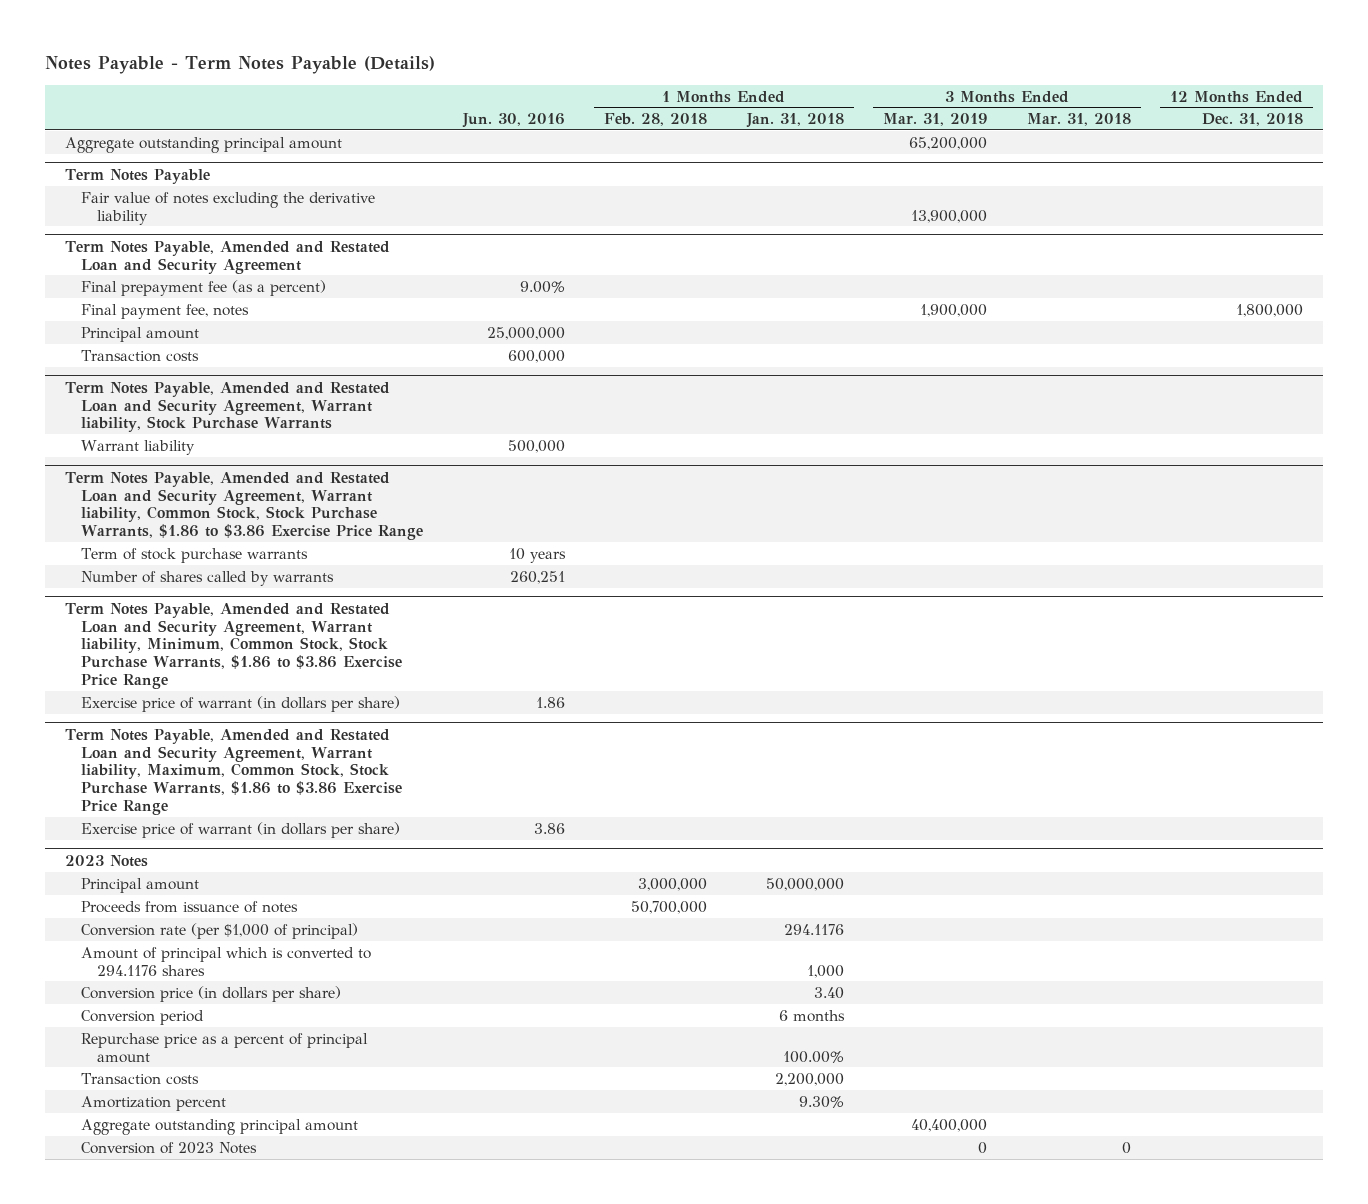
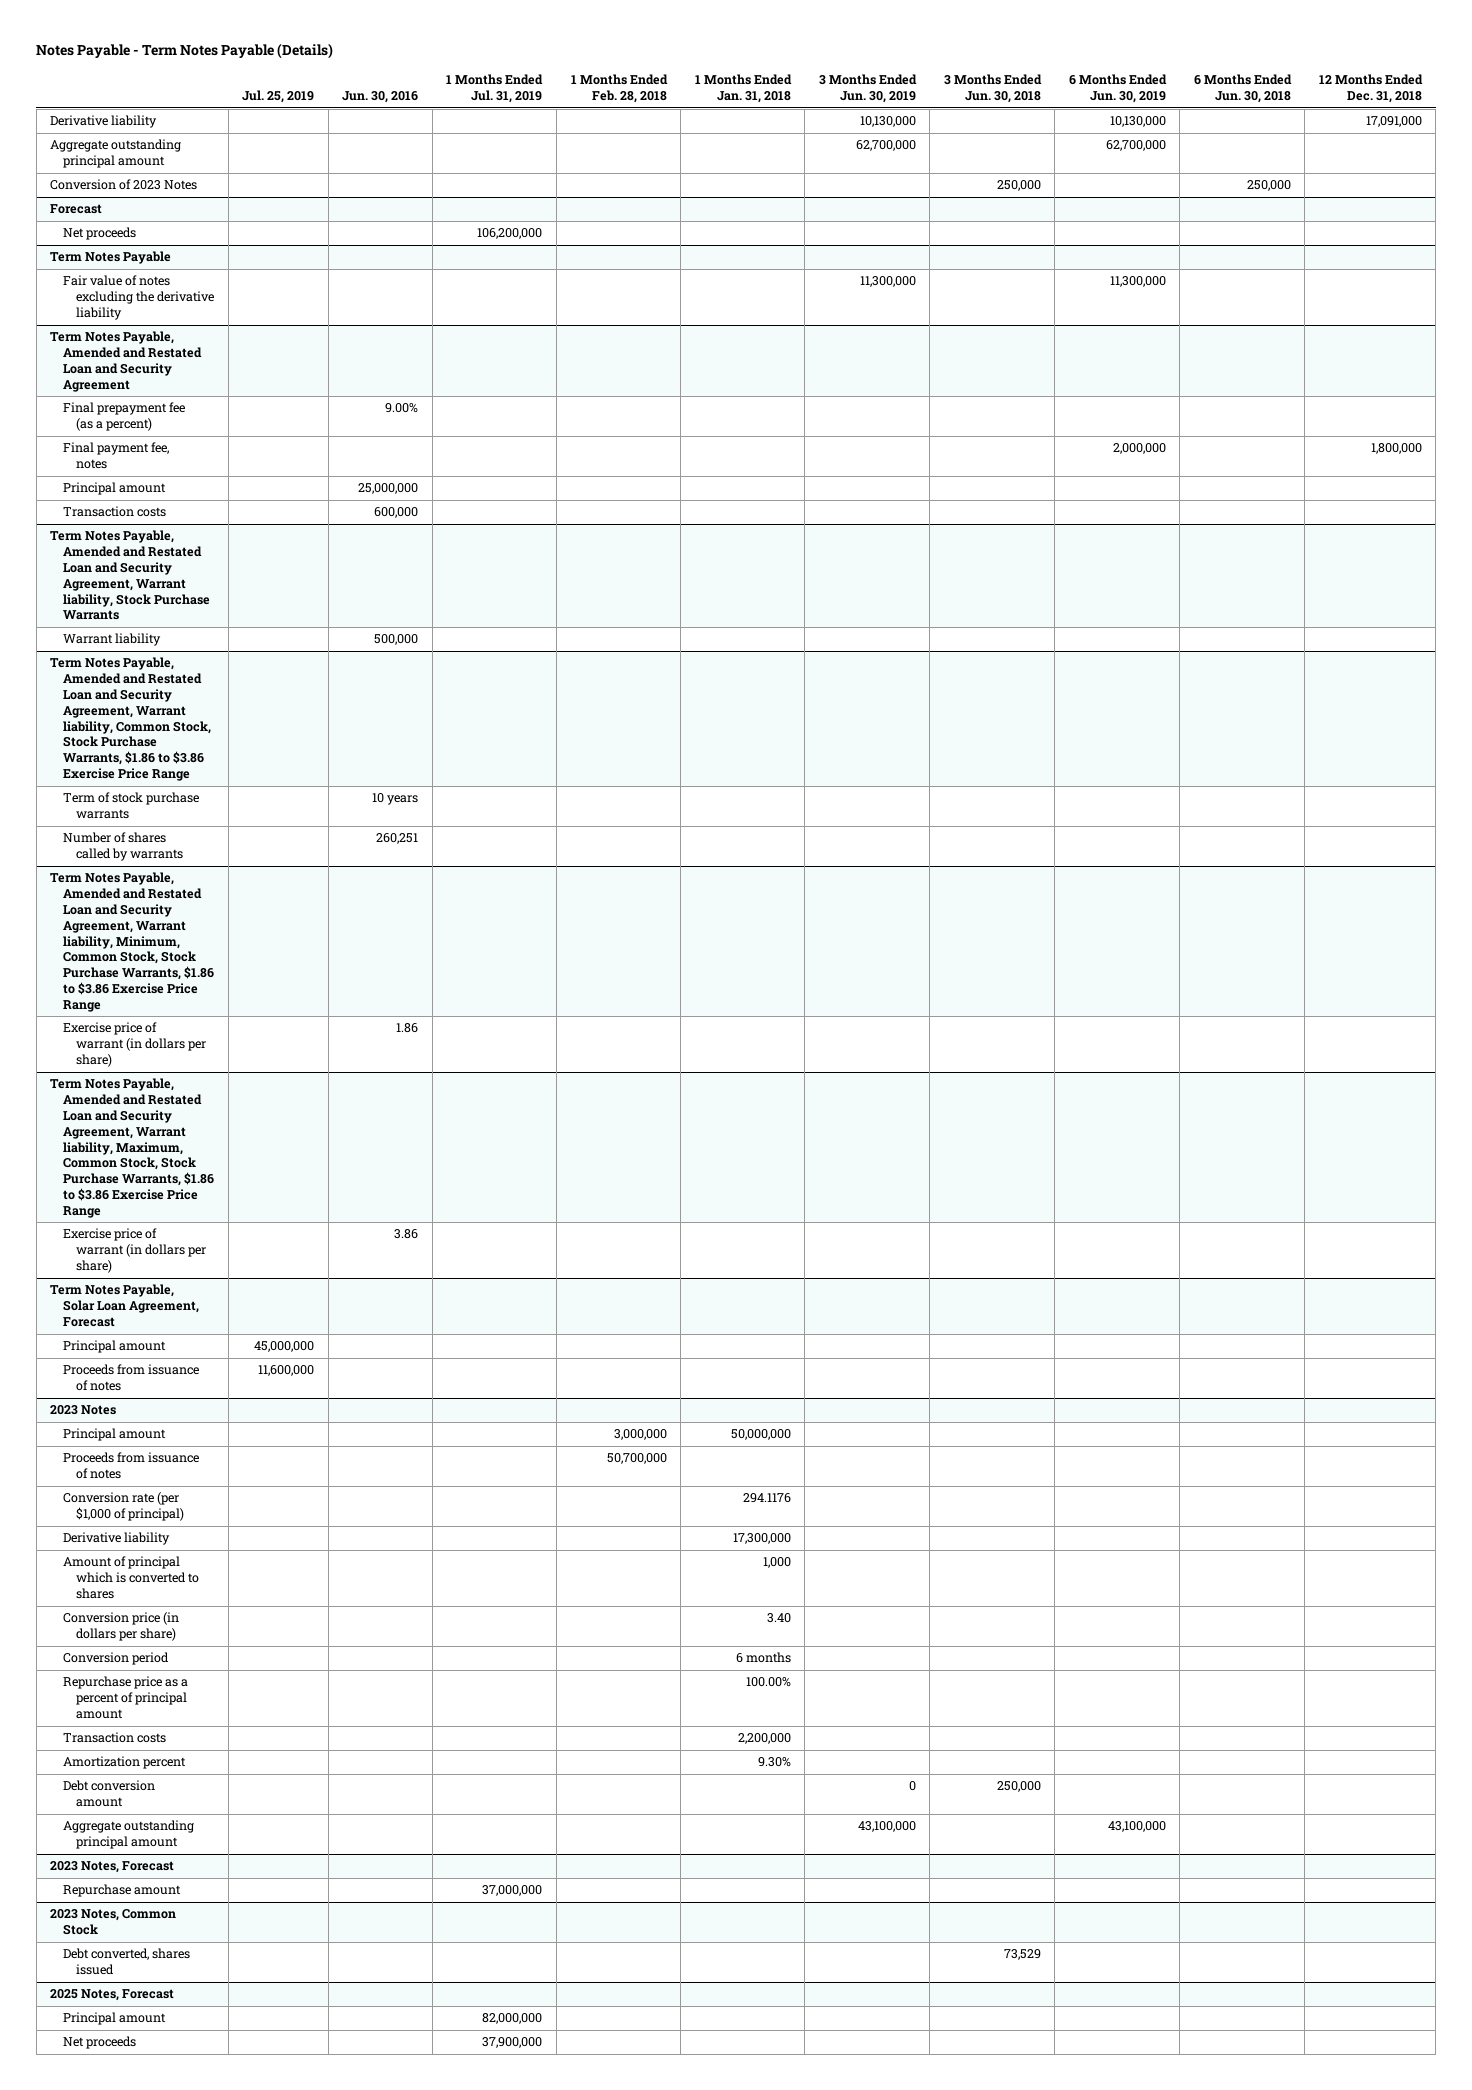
- | Jun. 30, 2016 | 1 Months Ended Feb. 28, 2018 | 1 Months Ended Jan. 31, 2018 | 3 Months Ended Mar. 31, 2019 | 3 Months Ended Mar. 31, 2018 | 12 Months Ended Dec. 31, 2018
+ | Jul. 25, 2019 | Jun. 30, 2016 | 1 Months Ended Jul. 31, 2019 | 1 Months Ended Feb. 28, 2018 | 1 Months Ended Jan. 31, 2018 | 3 Months Ended Jun. 30, 2019 | 3 Months Ended Jun. 30, 2018 | 6 Months Ended Jun. 30, 2019 | 6 Months Ended Jun. 30, 2018 | 12 Months Ended Dec. 31, 2018
+ Derivative liability | | | | | | 10,130,000 | | 10,130,000 | | 17,091,000
+ Conversion of 2023 Notes | | | | | | | 250,000 | | 250,000 |
+ Forecast
+ Net proceeds | | | 106,200,000 | | | | | | |
+ Term Notes Payable, Solar Loan Agreement, Forecast
+ Principal amount | 45,000,000 | | | | | | | | |
+ Proceeds from issuance of notes | 11,600,000 | | | | | | | | |
@ 2023 Notes
- Amount of principal which is converted to 294.1176 shares | | | 1,000 | | |
+ Derivative liability | | | | | 17,300,000 | | | | |
+ Amount of principal which is converted to shares | | | | | 1,000 | | | | |
+ Debt conversion amount | | | | | | 0 | 250,000 | | |
- Conversion of 2023 Notes | | | | 0 | 0 |
+ 2023 Notes, Forecast
+ Repurchase amount | | | 37,000,000 | | | | | | |
+ 2023 Notes, Common Stock
+ Debt converted, shares issued | | | | | | | 73,529 | | |
+ 2025 Notes, Forecast
+ Principal amount | | | 82,000,000 | | | | | | |
+ Net proceeds | | | 37,900,000 | | | | | | |

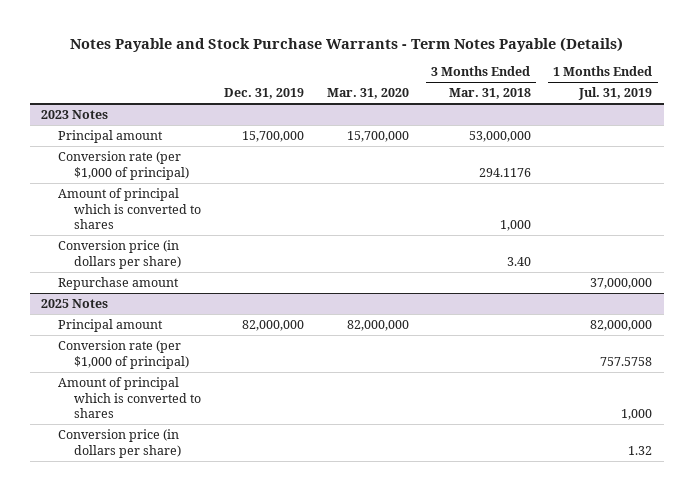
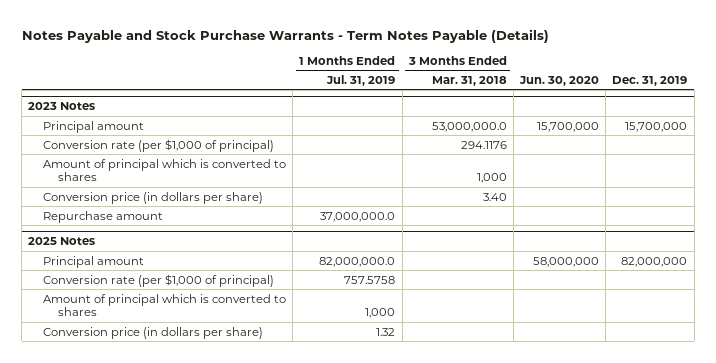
- | Dec. 31, 2019 | Mar. 31, 2020 | 3 Months Ended Mar. 31, 2018 | 1 Months Ended Jul. 31, 2019
+ | 1 Months Ended Jul. 31, 2019 | 3 Months Ended Mar. 31, 2018 | Jun. 30, 2020 | Dec. 31, 2019
@ 2023 Notes
- Principal amount | 15,700,000 | 15,700,000 | 53,000,000 |
+ Principal amount | | 53,000,000.0 | 15,700,000 | 15,700,000
- Repurchase amount | | | | 37,000,000
+ Repurchase amount | 37,000,000.0 | | |
@ 2025 Notes
- Principal amount | 82,000,000 | 82,000,000 | | 82,000,000
+ Principal amount | 82,000,000.0 | | 58,000,000 | 82,000,000

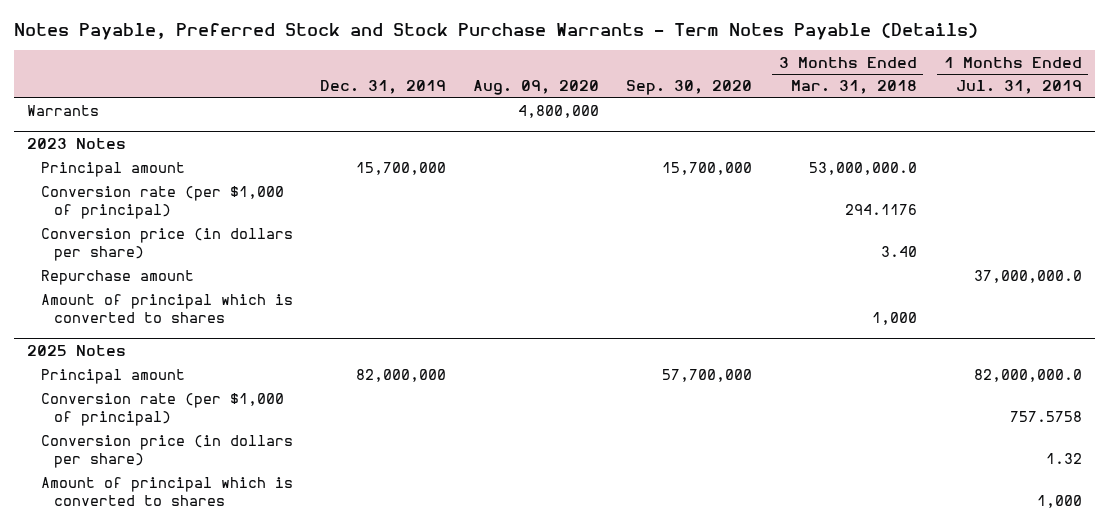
- Notes Payable and Stock Purchase Warrants - Term Notes Payable (Details)
+ Notes Payable, Preferred Stock and Stock Purchase Warrants - Term Notes Payable (Details)
- | 1 Months Ended Jul. 31, 2019 | 3 Months Ended Mar. 31, 2018 | Jun. 30, 2020 | Dec. 31, 2019
+ | Dec. 31, 2019 | Aug. 09, 2020 | Sep. 30, 2020 | 3 Months Ended Mar. 31, 2018 | 1 Months Ended Jul. 31, 2019
+ Warrants | | 4,800,000 | | |
@ 2023 Notes
moved down: Amount of principal which is converted to shares | | | | 1,000 |
@ 2025 Notes
moved down: Amount of principal which is converted to shares | | | | | 1,000

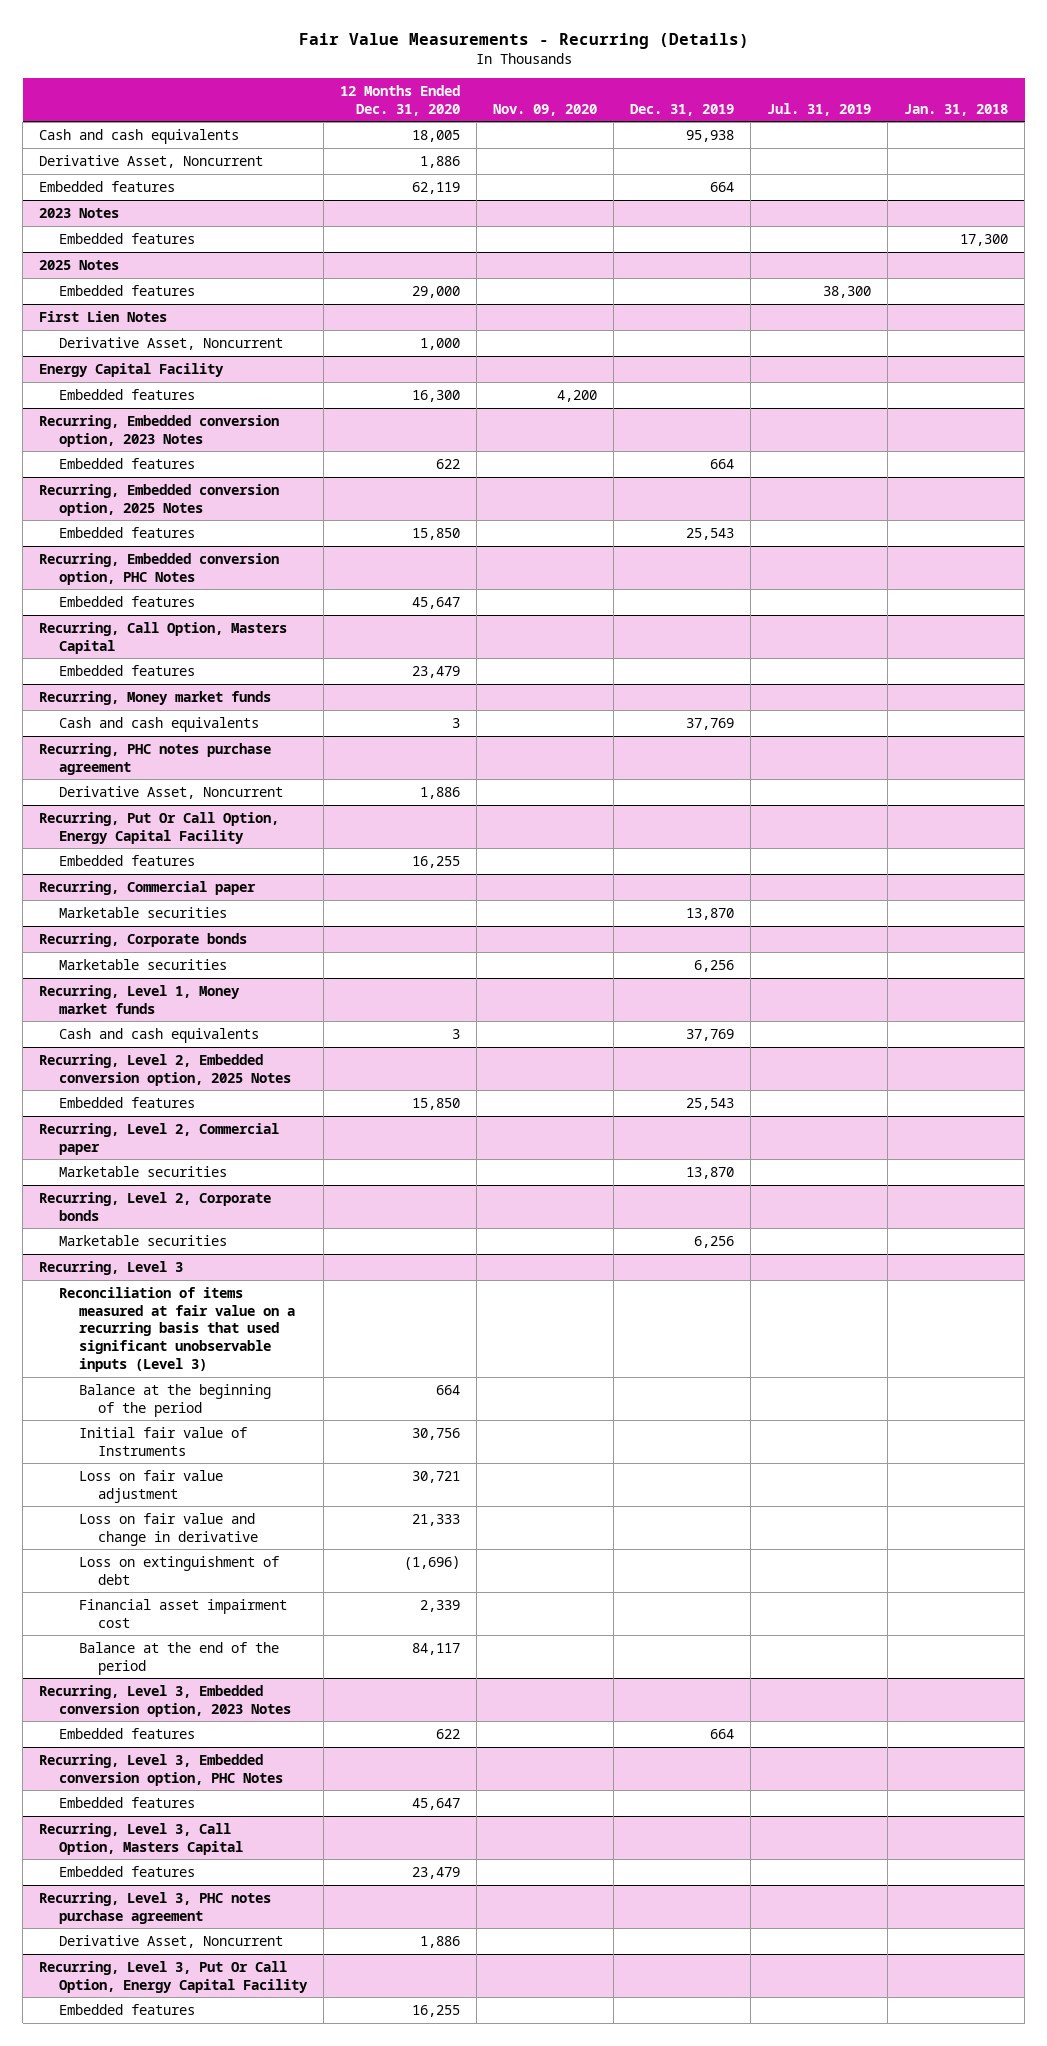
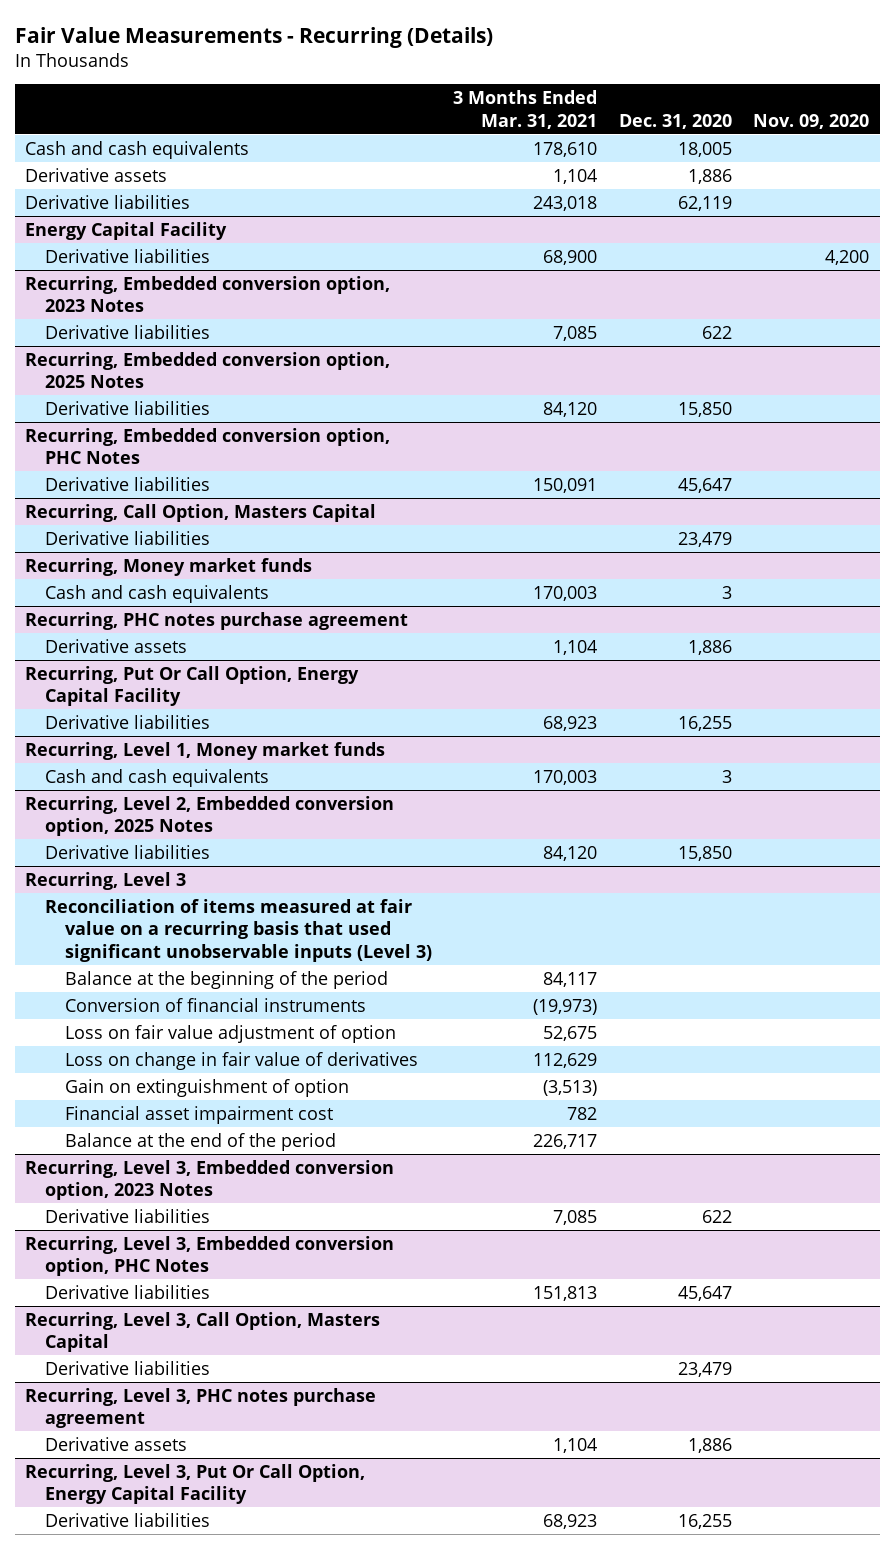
- | 12 Months Ended Dec. 31, 2020 | Nov. 09, 2020 | Dec. 31, 2019 | Jul. 31, 2019 | Jan. 31, 2018
+ | 3 Months Ended Mar. 31, 2021 | Dec. 31, 2020 | Nov. 09, 2020
- Derivative Asset, Noncurrent | 1,886 | | | |
- Embedded features | 62,119 | | 664 | |
- 2023 Notes
- Embedded features | | | | | 17,300
- 2025 Notes
- Embedded features | 29,000 | | | 38,300 |
- First Lien Notes
- Derivative Asset, Noncurrent | 1,000 | | | |
+ Derivative assets | 1,104 | 1,886 |
+ Derivative liabilities | 243,018 | 62,119 |
@ Energy Capital Facility
- Embedded features | 16,300 | 4,200 | | |
+ Derivative liabilities | 68,900 | | 4,200
@ Recurring, Embedded conversion option, 2023 Notes
- Embedded features | 622 | | 664 | |
+ Derivative liabilities | 7,085 | 622 |
@ Recurring, Embedded conversion option, 2025 Notes
- Embedded features | 15,850 | | 25,543 | |
+ Derivative liabilities | 84,120 | 15,850 |
@ Recurring, Embedded conversion option, PHC Notes
- Embedded features | 45,647 | | | |
+ Derivative liabilities | 150,091 | 45,647 |
@ Recurring, Call Option, Masters Capital
- Embedded features | 23,479 | | | |
+ Derivative liabilities | | 23,479 |
@ Recurring, PHC notes purchase agreement
- Derivative Asset, Noncurrent | 1,886 | | | |
+ Derivative assets | 1,104 | 1,886 |
@ Recurring, Put Or Call Option, Energy Capital Facility
- Embedded features | 16,255 | | | |
- Recurring, Commercial paper
- Marketable securities | | | 13,870 | |
- Recurring, Corporate bonds
- Marketable securities | | | 6,256 | |
@ Recurring, Put Or Call Option, Energy Capital Facility
+ Derivative liabilities | 68,923 | 16,255 |
@ Recurring, Level 2, Embedded conversion option, 2025 Notes
- Embedded features | 15,850 | | 25,543 | |
- Recurring, Level 2, Commercial paper
- Marketable securities | | | 13,870 | |
- Recurring, Level 2, Corporate bonds
- Marketable securities | | | 6,256 | |
@ Recurring, Level 2, Embedded conversion option, 2025 Notes
+ Derivative liabilities | 84,120 | 15,850 |
@ Recurring, Level 3
- Initial fair value of Instruments | 30,756 | | | |
- Loss on fair value adjustment | 30,721 | | | |
- Loss on fair value and change in derivative | 21,333 | | | |
- Loss on extinguishment of debt | (1,696) | | | |
+ Conversion of financial instruments | (19,973) | |
+ Loss on fair value adjustment of option | 52,675 | |
+ Loss on change in fair value of derivatives | 112,629 | |
+ Gain on extinguishment of option | (3,513) | |
@ Recurring, Level 3, Embedded conversion option, 2023 Notes
- Embedded features | 622 | | 664 | |
+ Derivative liabilities | 7,085 | 622 |
@ Recurring, Level 3, Embedded conversion option, PHC Notes
- Embedded features | 45,647 | | | |
+ Derivative liabilities | 151,813 | 45,647 |
@ Recurring, Level 3, Call Option, Masters Capital
- Embedded features | 23,479 | | | |
+ Derivative liabilities | | 23,479 |
@ Recurring, Level 3, PHC notes purchase agreement
- Derivative Asset, Noncurrent | 1,886 | | | |
+ Derivative assets | 1,104 | 1,886 |
@ Recurring, Level 3, Put Or Call Option, Energy Capital Facility
- Embedded features | 16,255 | | | |
+ Derivative liabilities | 68,923 | 16,255 |

